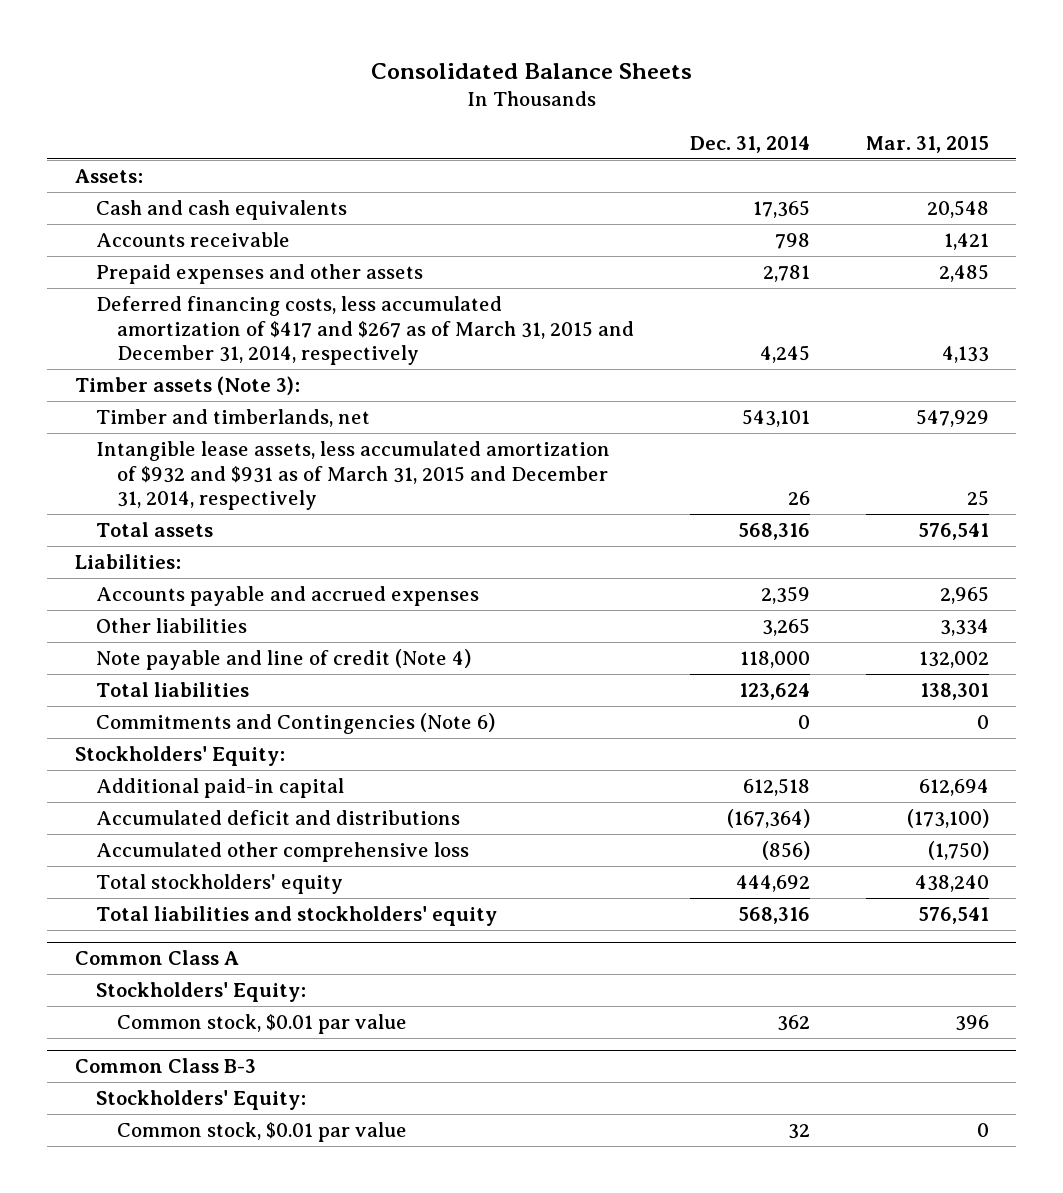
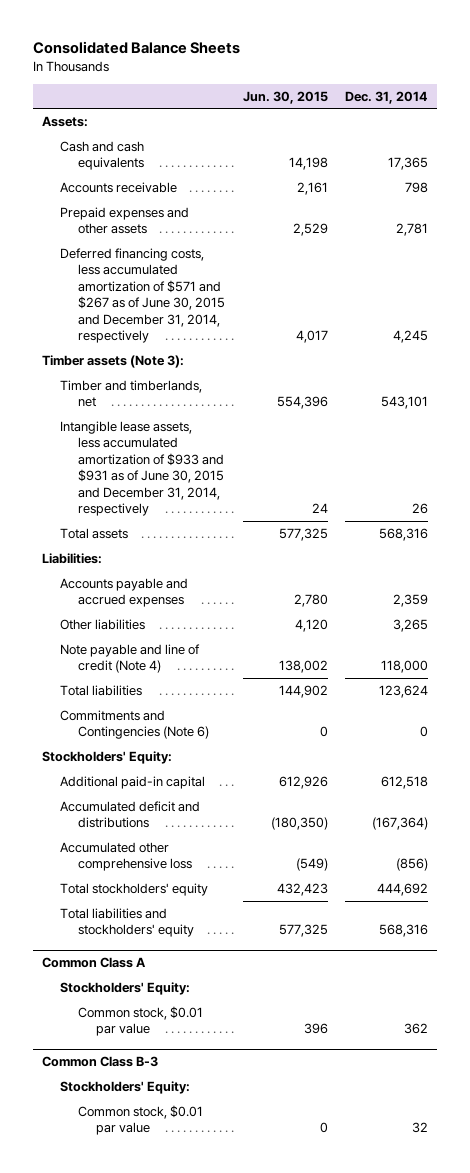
- | Dec. 31, 2014 | Mar. 31, 2015
+ | Jun. 30, 2015 | Dec. 31, 2014
- Deferred financing costs, less accumulated amortization of $417 and $267 as of March 31, 2015 and December 31, 2014, respectively | 4,245 | 4,133
+ Deferred financing costs, less accumulated amortization of $571 and $267 as of June 30, 2015 and December 31, 2014, respectively | 4,017 | 4,245
- Intangible lease assets, less accumulated amortization of $932 and $931 as of March 31, 2015 and December 31, 2014, respectively | 26 | 25
+ Intangible lease assets, less accumulated amortization of $933 and $931 as of June 30, 2015 and December 31, 2014, respectively | 24 | 26

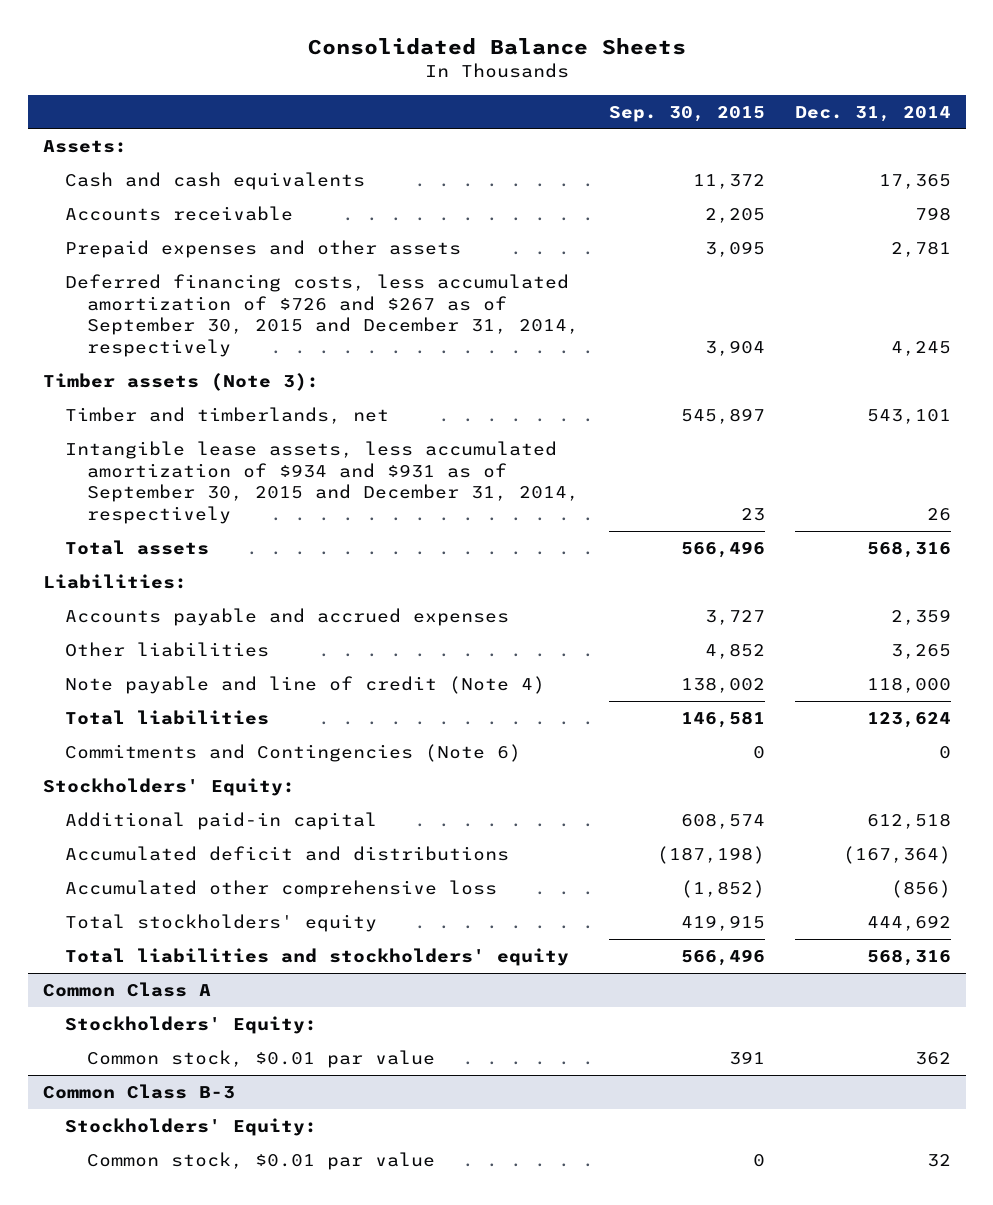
- | Jun. 30, 2015 | Dec. 31, 2014
+ | Sep. 30, 2015 | Dec. 31, 2014
- Deferred financing costs, less accumulated amortization of $571 and $267 as of June 30, 2015 and December 31, 2014, respectively | 4,017 | 4,245
+ Deferred financing costs, less accumulated amortization of $726 and $267 as of September 30, 2015 and December 31, 2014, respectively | 3,904 | 4,245
- Intangible lease assets, less accumulated amortization of $933 and $931 as of June 30, 2015 and December 31, 2014, respectively | 24 | 26
+ Intangible lease assets, less accumulated amortization of $934 and $931 as of September 30, 2015 and December 31, 2014, respectively | 23 | 26

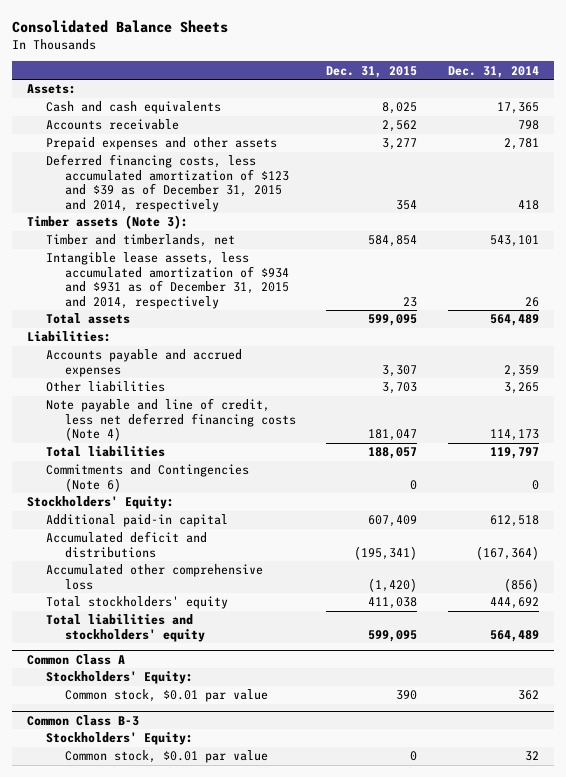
- | Sep. 30, 2015 | Dec. 31, 2014
+ | Dec. 31, 2015 | Dec. 31, 2014
- Deferred financing costs, less accumulated amortization of $726 and $267 as of September 30, 2015 and December 31, 2014, respectively | 3,904 | 4,245
+ Deferred financing costs, less accumulated amortization of $123 and $39 as of December 31, 2015 and 2014, respectively | 354 | 418
- Intangible lease assets, less accumulated amortization of $934 and $931 as of September 30, 2015 and December 31, 2014, respectively | 23 | 26
- Total assets | 566,496 | 568,316
+ Intangible lease assets, less accumulated amortization of $934 and $931 as of December 31, 2015 and 2014, respectively | 23 | 26
+ Total assets | 599,095 | 564,489
- Note payable and line of credit (Note 4) | 138,002 | 118,000
- Total liabilities | 146,581 | 123,624
+ Note payable and line of credit, less net deferred financing costs (Note 4) | 181,047 | 114,173
+ Total liabilities | 188,057 | 119,797
- Total liabilities and stockholders' equity | 566,496 | 568,316
+ Total liabilities and stockholders' equity | 599,095 | 564,489

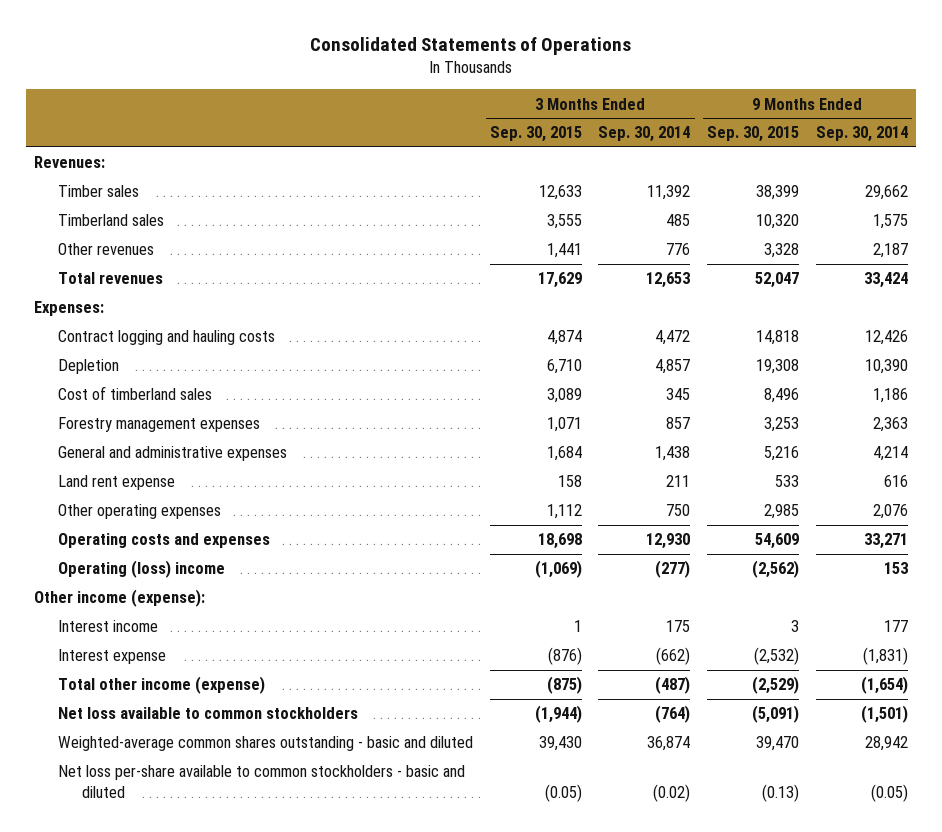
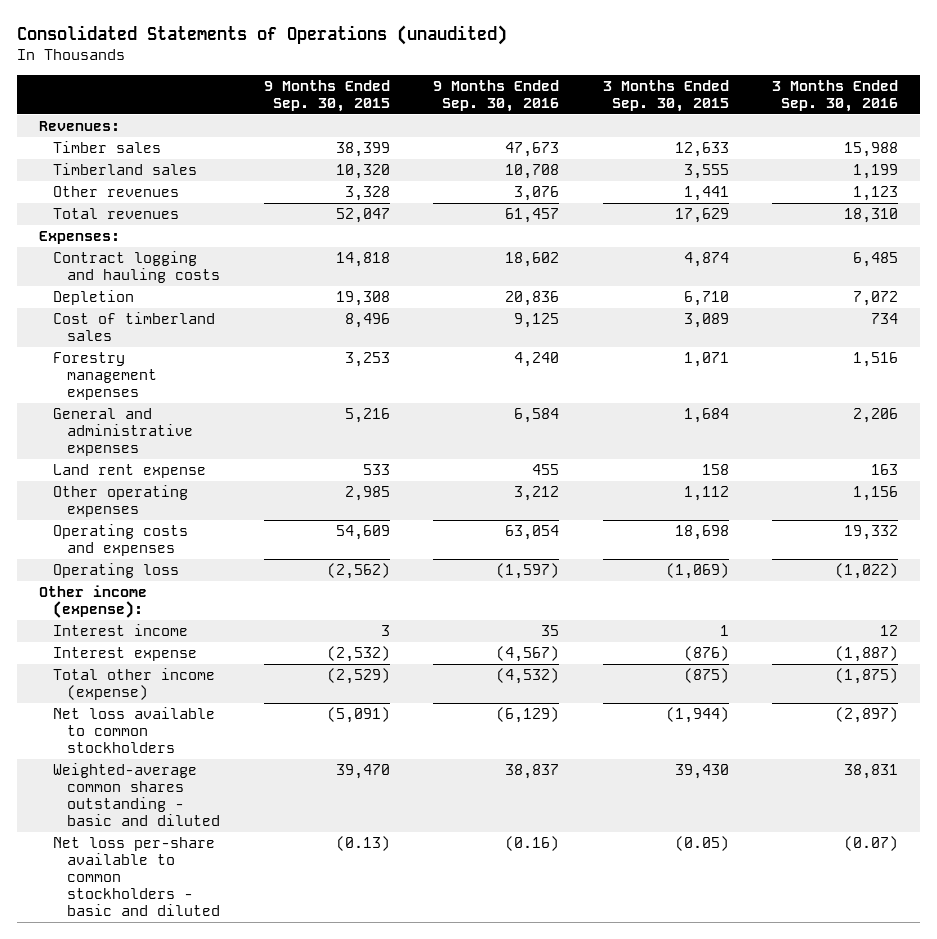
- Consolidated Statements of Operations
+ Consolidated Statements of Operations (unaudited)
- | 3 Months Ended Sep. 30, 2015 | 3 Months Ended Sep. 30, 2014 | 9 Months Ended Sep. 30, 2015 | 9 Months Ended Sep. 30, 2014
+ | 9 Months Ended Sep. 30, 2015 | 9 Months Ended Sep. 30, 2016 | 3 Months Ended Sep. 30, 2015 | 3 Months Ended Sep. 30, 2016
- Operating (loss) income | (1,069) | (277) | (2,562) | 153
+ Operating loss | (2,562) | (1,597) | (1,069) | (1,022)

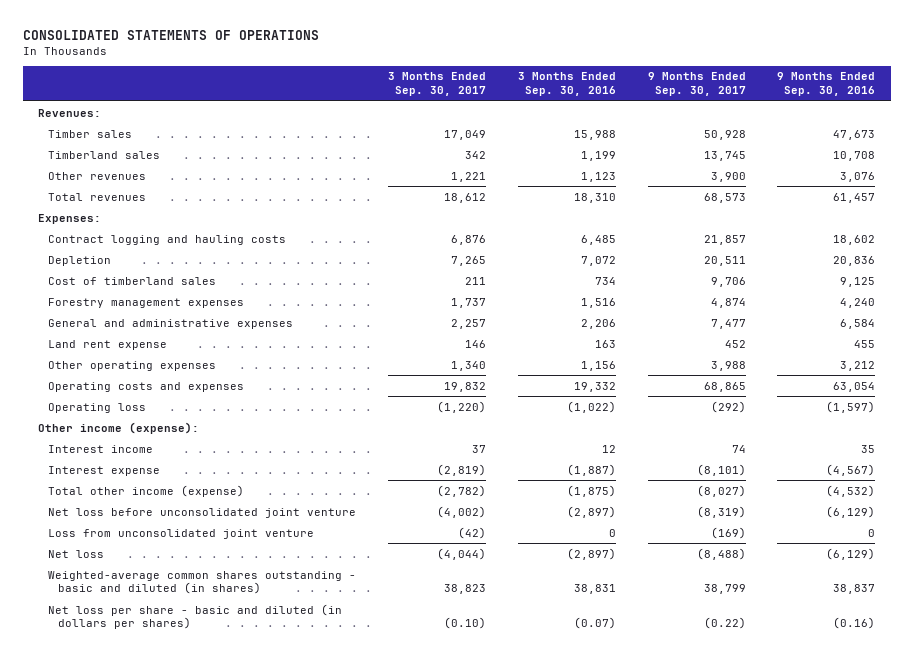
- Consolidated Statements of Operations (unaudited)
+ CONSOLIDATED STATEMENTS OF OPERATIONS
- | 9 Months Ended Sep. 30, 2015 | 9 Months Ended Sep. 30, 2016 | 3 Months Ended Sep. 30, 2015 | 3 Months Ended Sep. 30, 2016
+ | 3 Months Ended Sep. 30, 2017 | 3 Months Ended Sep. 30, 2016 | 9 Months Ended Sep. 30, 2017 | 9 Months Ended Sep. 30, 2016
- Net loss available to common stockholders | (5,091) | (6,129) | (1,944) | (2,897)
- Weighted-average common shares outstanding - basic and diluted | 39,470 | 38,837 | 39,430 | 38,831
- Net loss per-share available to common stockholders - basic and diluted | (0.13) | (0.16) | (0.05) | (0.07)
+ Net loss before unconsolidated joint venture | (4,002) | (2,897) | (8,319) | (6,129)
+ Loss from unconsolidated joint venture | (42) | 0 | (169) | 0
+ Net loss | (4,044) | (2,897) | (8,488) | (6,129)
+ Weighted-average common shares outstanding - basic and diluted (in shares) | 38,823 | 38,831 | 38,799 | 38,837
+ Net loss per share - basic and diluted (in dollars per shares) | (0.10) | (0.07) | (0.22) | (0.16)

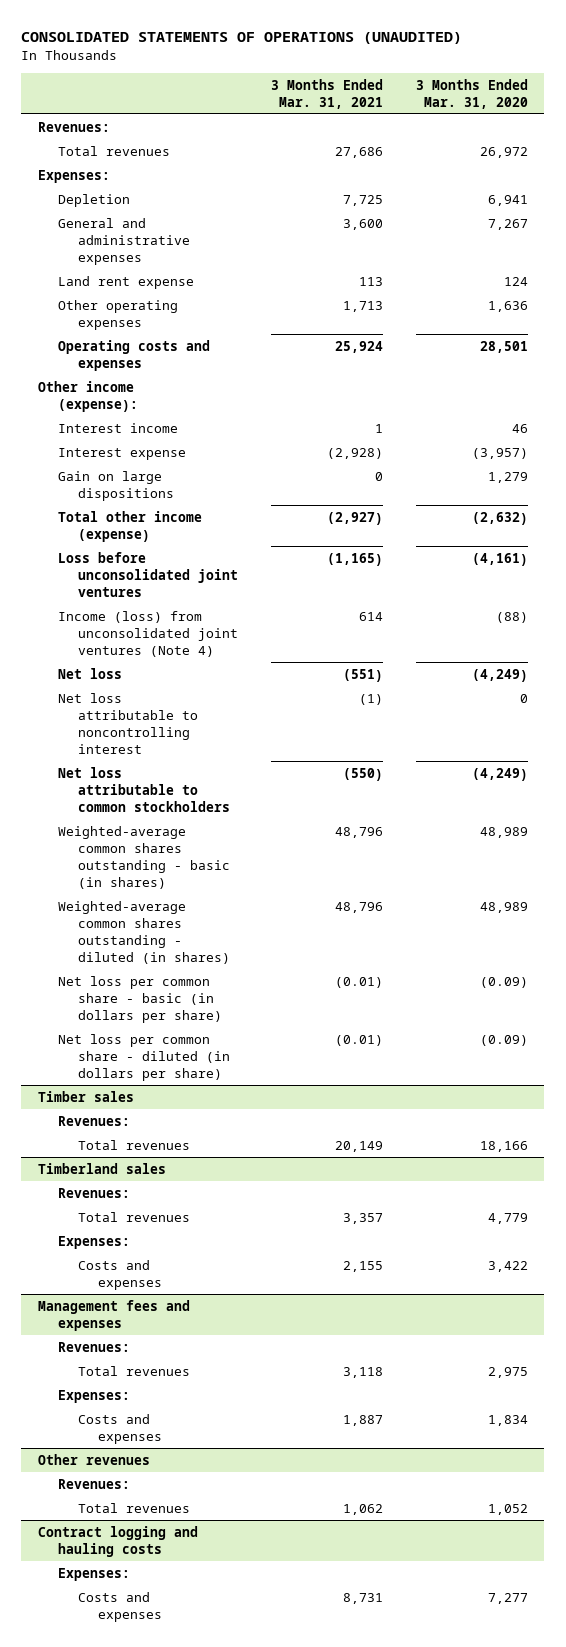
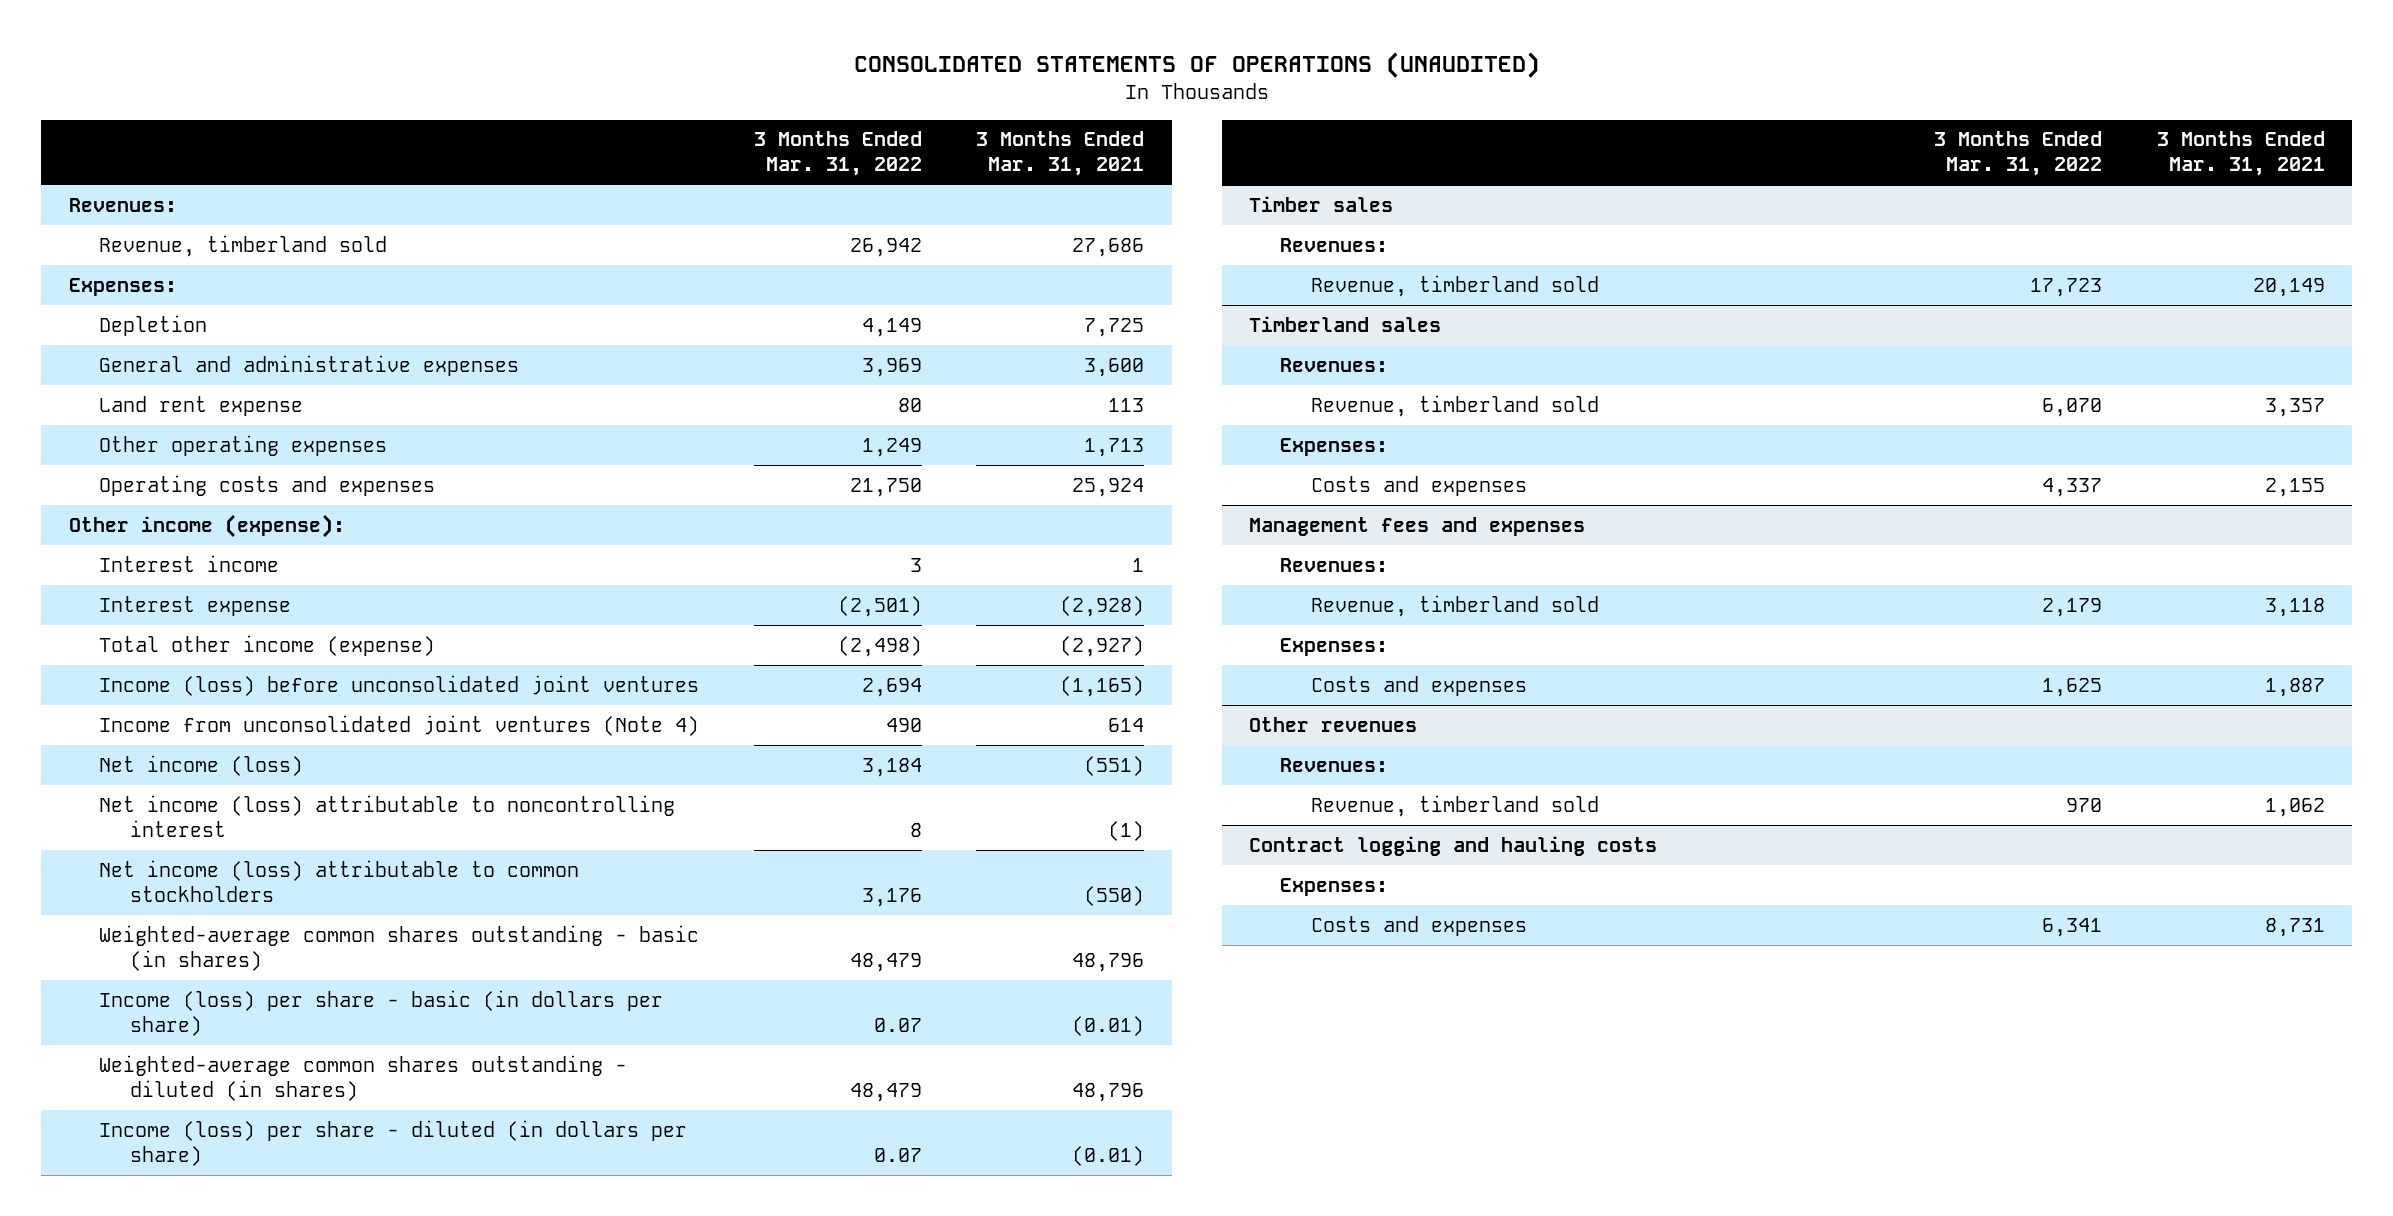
- | 3 Months Ended Mar. 31, 2021 | 3 Months Ended Mar. 31, 2020
+ | 3 Months Ended Mar. 31, 2022 | 3 Months Ended Mar. 31, 2021
- Total revenues | 27,686 | 26,972
+ Revenue, timberland sold | 26,942 | 27,686
- Gain on large dispositions | 0 | 1,279
- Loss before unconsolidated joint ventures | (1,165) | (4,161)
- Income (loss) from unconsolidated joint ventures (Note 4) | 614 | (88)
- Net loss | (551) | (4,249)
- Net loss attributable to noncontrolling interest | (1) | 0
- Net loss attributable to common stockholders | (550) | (4,249)
+ Income (loss) before unconsolidated joint ventures | 2,694 | (1,165)
+ Income from unconsolidated joint ventures (Note 4) | 490 | 614
+ Net income (loss) | 3,184 | (551)
+ Net income (loss) attributable to noncontrolling interest | 8 | (1)
+ Net income (loss) attributable to common stockholders | 3,176 | (550)
+ Income (loss) per share - basic (in dollars per share) | 0.07 | (0.01)
- Net loss per common share - basic (in dollars per share) | (0.01) | (0.09)
- Net loss per common share - diluted (in dollars per share) | (0.01) | (0.09)
+ Income (loss) per share - diluted (in dollars per share) | 0.07 | (0.01)
@ Timber sales
- Total revenues | 20,149 | 18,166
+ Revenue, timberland sold | 17,723 | 20,149
@ Timberland sales
- Total revenues | 3,357 | 4,779
+ Revenue, timberland sold | 6,070 | 3,357
@ Management fees and expenses
- Total revenues | 3,118 | 2,975
+ Revenue, timberland sold | 2,179 | 3,118
@ Other revenues
- Total revenues | 1,062 | 1,052
+ Revenue, timberland sold | 970 | 1,062

